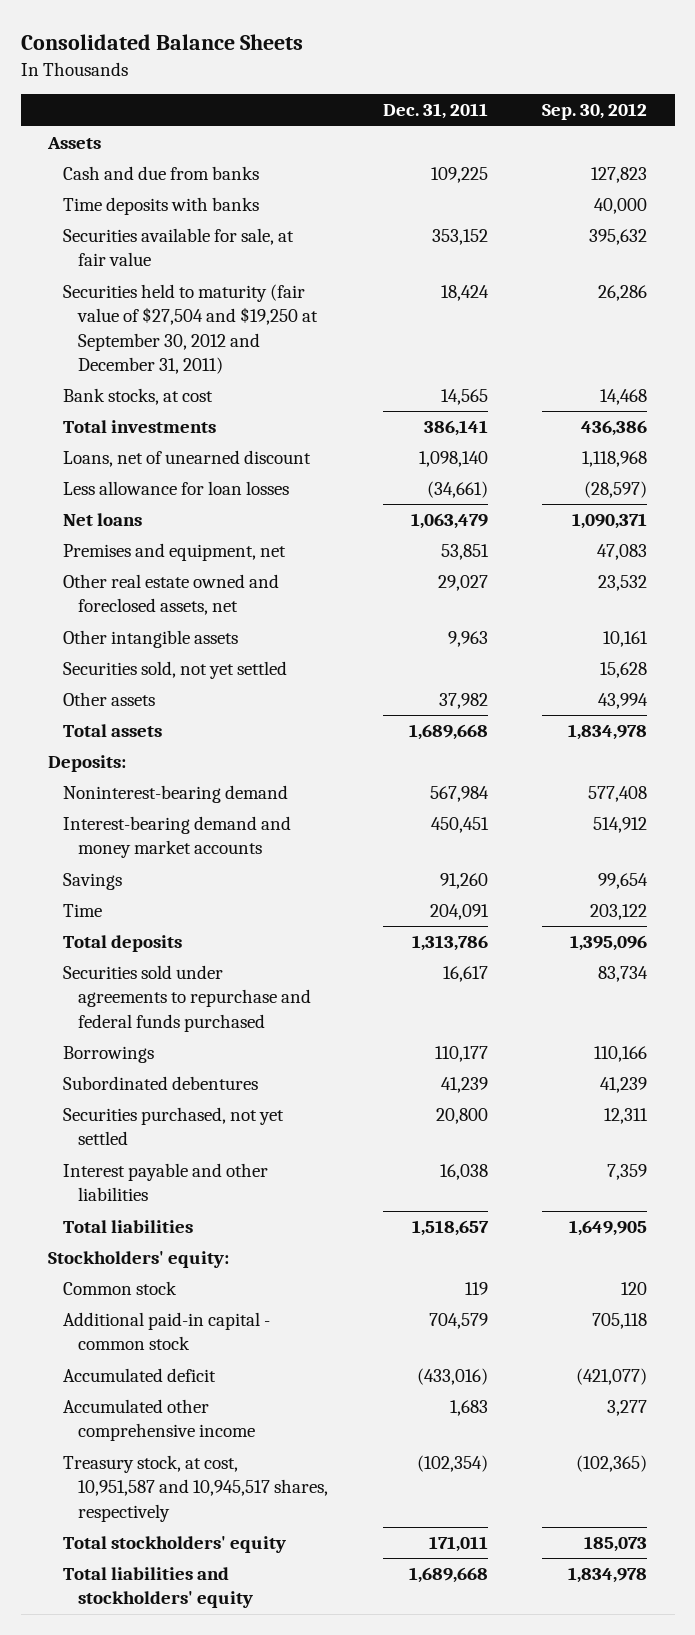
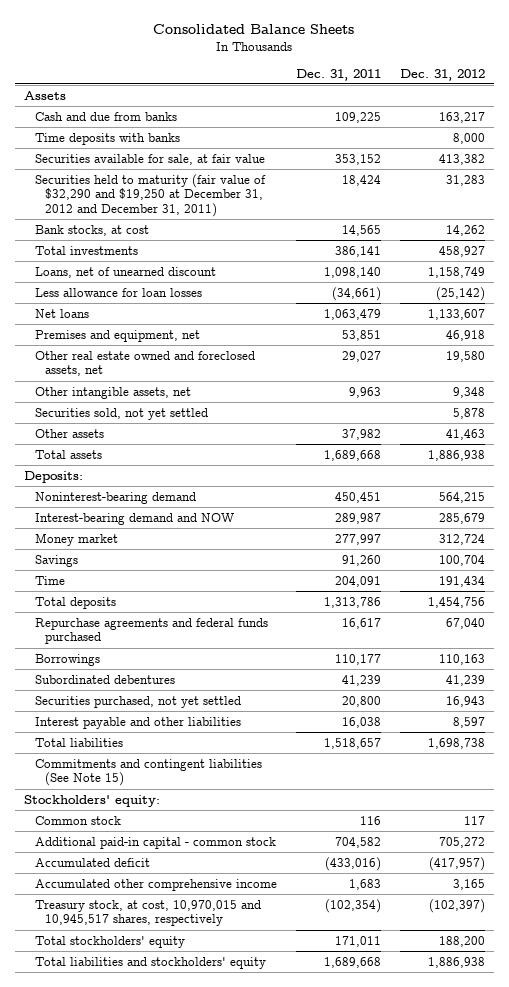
- | Dec. 31, 2011 | Sep. 30, 2012
+ | Dec. 31, 2011 | Dec. 31, 2012
- Securities held to maturity (fair value of $27,504 and $19,250 at September 30, 2012 and December 31, 2011) | 18,424 | 26,286
+ Securities held to maturity (fair value of $32,290 and $19,250 at December 31, 2012 and December 31, 2011) | 18,424 | 31,283
- Other intangible assets | 9,963 | 10,161
+ Other intangible assets, net | 9,963 | 9,348
- Noninterest-bearing demand | 567,984 | 577,408
- Interest-bearing demand and money market accounts | 450,451 | 514,912
+ Noninterest-bearing demand | 450,451 | 564,215
+ Interest-bearing demand and NOW | 289,987 | 285,679
+ Money market | 277,997 | 312,724
- Securities sold under agreements to repurchase and federal funds purchased | 16,617 | 83,734
+ Repurchase agreements and federal funds purchased | 16,617 | 67,040
+ Commitments and contingent liabilities (See Note 15)
- Common stock | 119 | 120
- Additional paid-in capital - common stock | 704,579 | 705,118
+ Common stock | 116 | 117
+ Additional paid-in capital - common stock | 704,582 | 705,272
- Treasury stock, at cost, 10,951,587 and 10,945,517 shares, respectively | (102,354) | (102,365)
+ Treasury stock, at cost, 10,970,015 and 10,945,517 shares, respectively | (102,354) | (102,397)

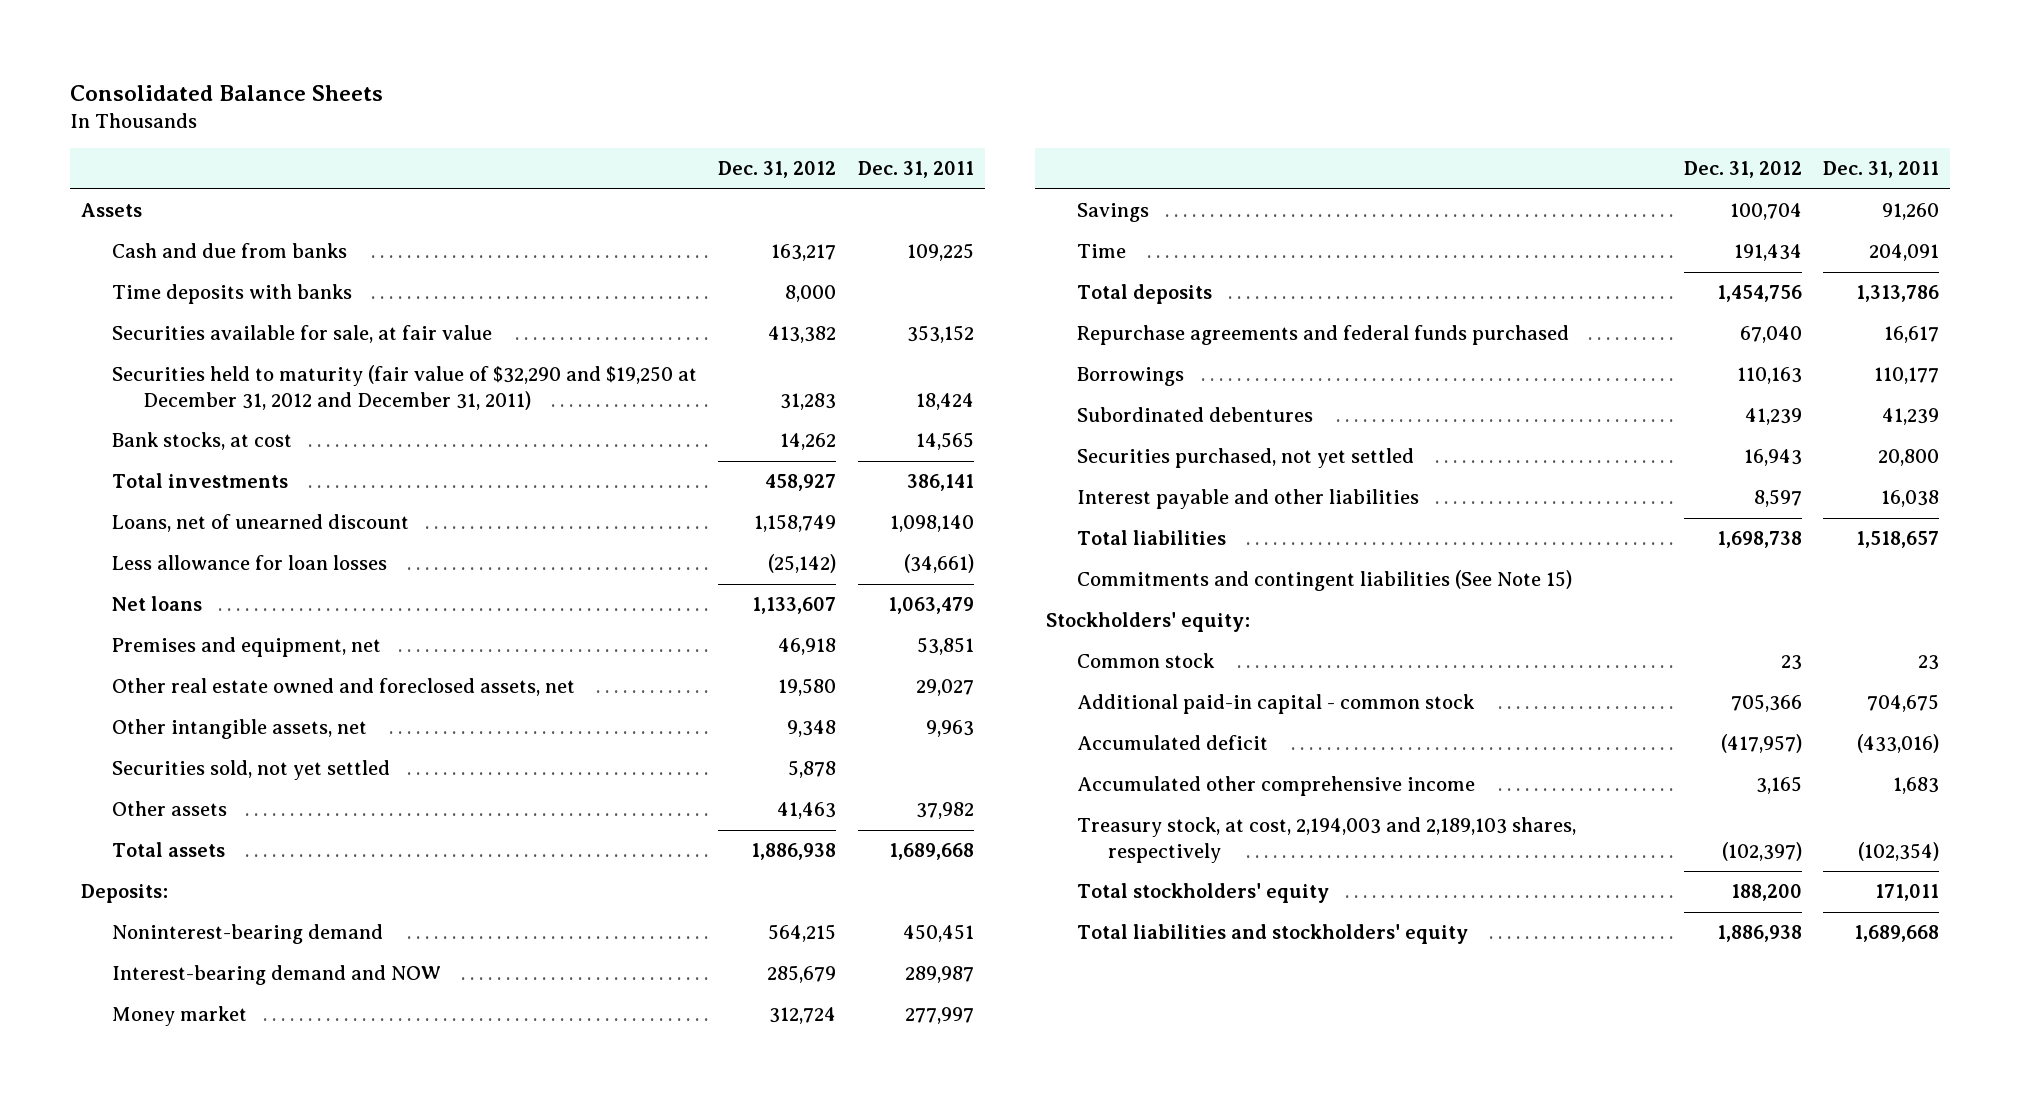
- | Dec. 31, 2011 | Dec. 31, 2012
+ | Dec. 31, 2012 | Dec. 31, 2011
- Common stock | 116 | 117
- Additional paid-in capital - common stock | 704,582 | 705,272
+ Common stock | 23 | 23
+ Additional paid-in capital - common stock | 705,366 | 704,675
- Treasury stock, at cost, 10,970,015 and 10,945,517 shares, respectively | (102,354) | (102,397)
+ Treasury stock, at cost, 2,194,003 and 2,189,103 shares, respectively | (102,397) | (102,354)

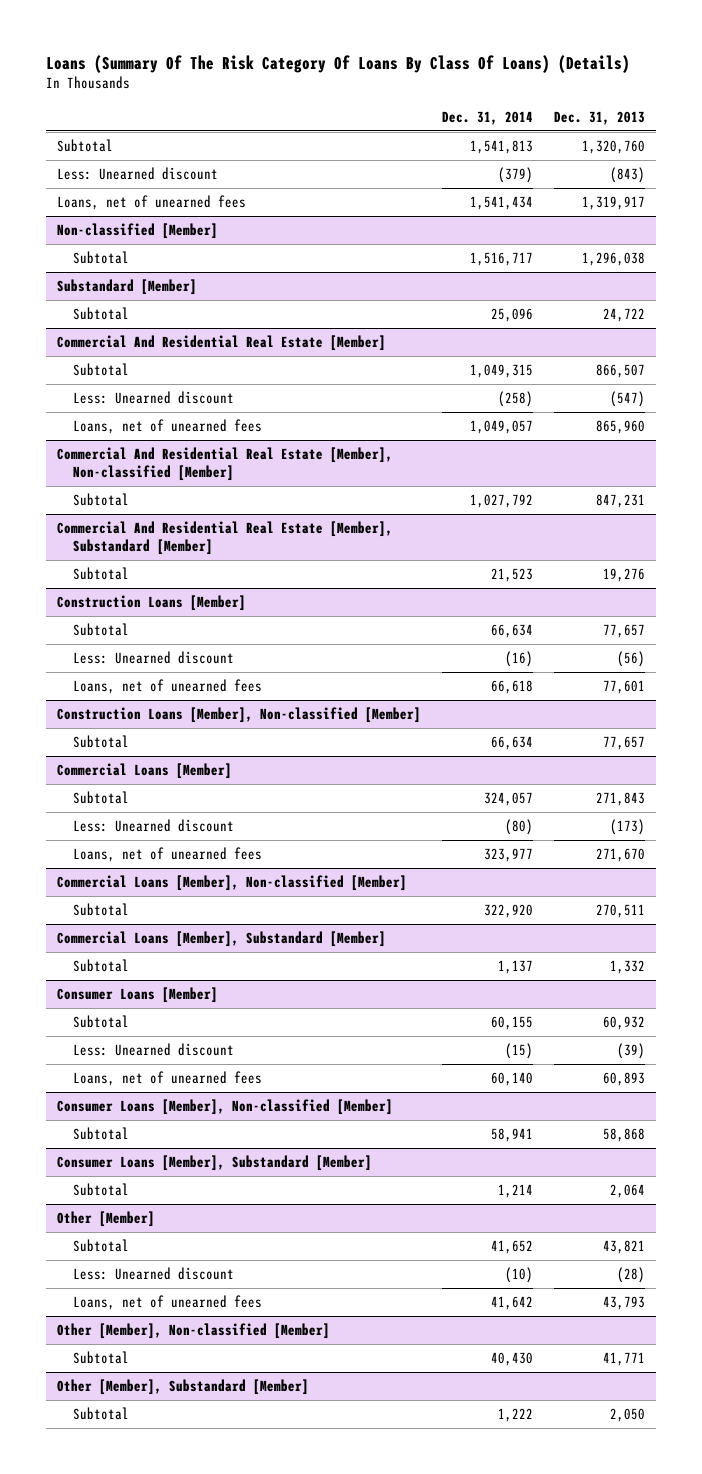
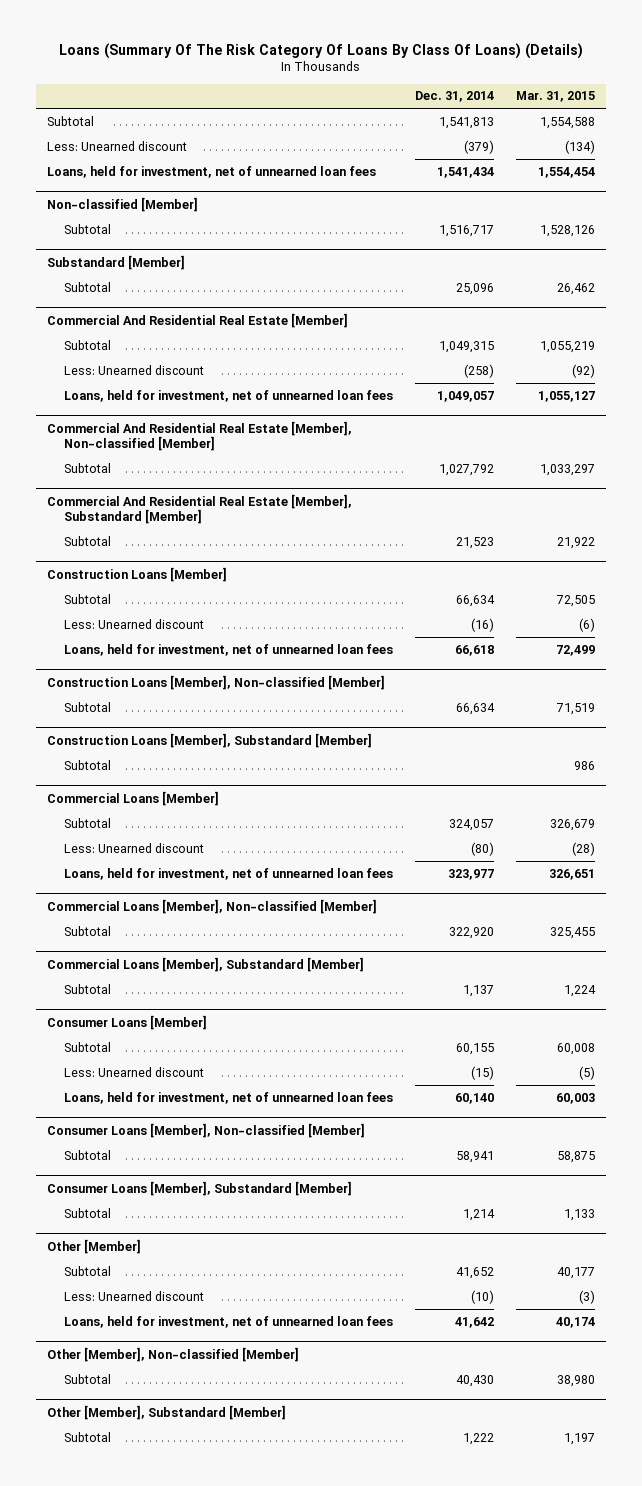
- | Dec. 31, 2014 | Dec. 31, 2013
+ | Dec. 31, 2014 | Mar. 31, 2015
- Loans, net of unearned fees | 1,541,434 | 1,319,917
+ Loans, held for investment, net of unnearned loan fees | 1,541,434 | 1,554,454
@ Commercial And Residential Real Estate [Member]
- Loans, net of unearned fees | 1,049,057 | 865,960
+ Loans, held for investment, net of unnearned loan fees | 1,049,057 | 1,055,127
@ Construction Loans [Member]
- Loans, net of unearned fees | 66,618 | 77,601
+ Loans, held for investment, net of unnearned loan fees | 66,618 | 72,499
+ Construction Loans [Member], Substandard [Member]
+ Subtotal | | 986
@ Commercial Loans [Member]
- Loans, net of unearned fees | 323,977 | 271,670
+ Loans, held for investment, net of unnearned loan fees | 323,977 | 326,651
@ Consumer Loans [Member]
- Loans, net of unearned fees | 60,140 | 60,893
+ Loans, held for investment, net of unnearned loan fees | 60,140 | 60,003
@ Other [Member]
- Loans, net of unearned fees | 41,642 | 43,793
+ Loans, held for investment, net of unnearned loan fees | 41,642 | 40,174

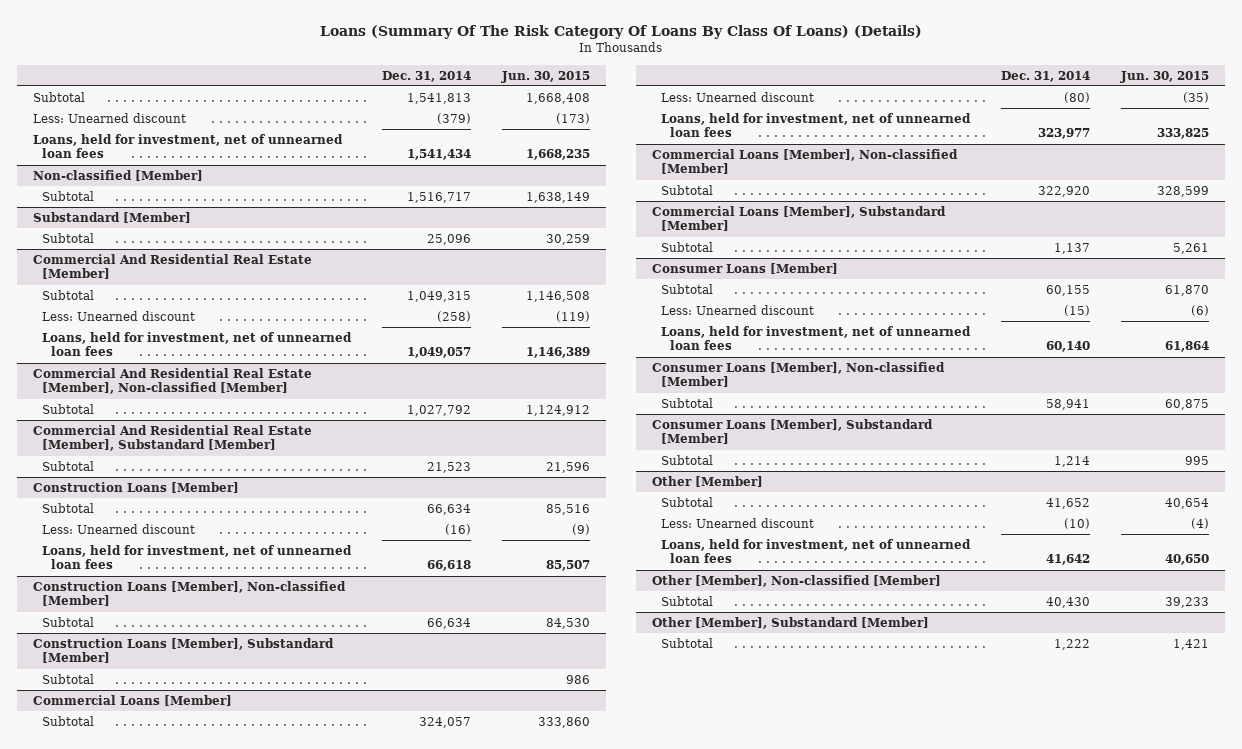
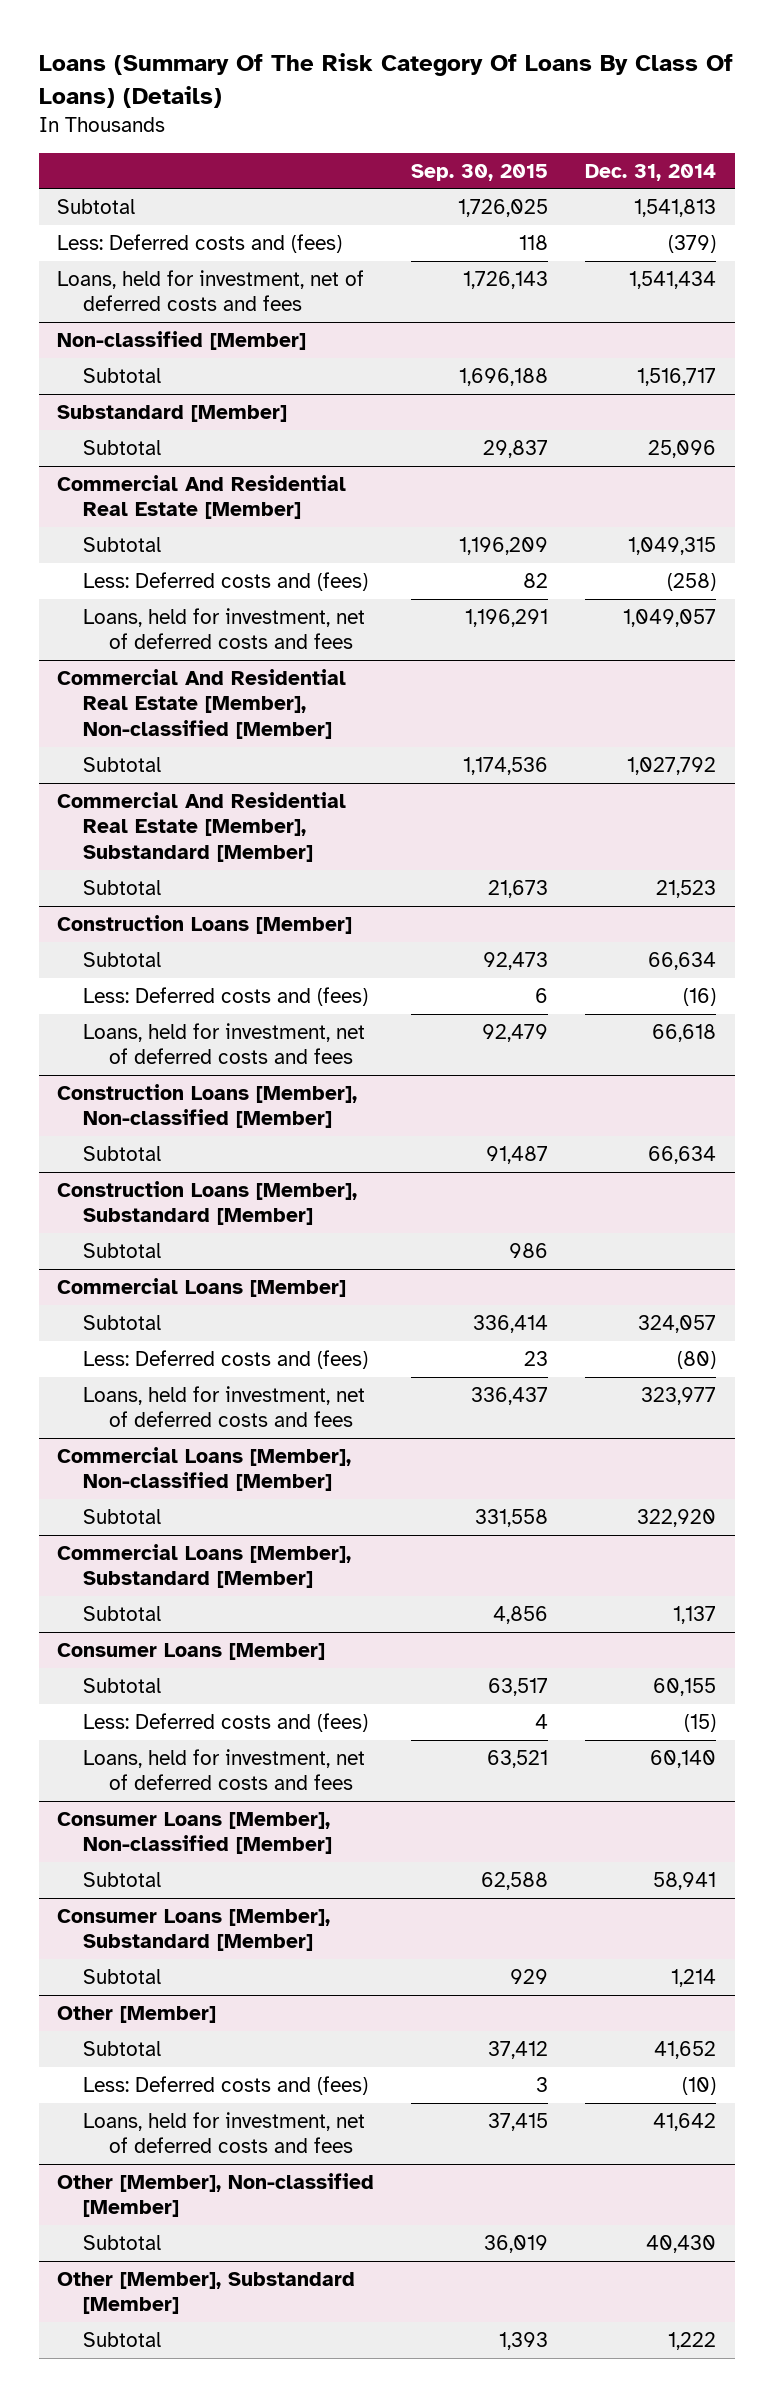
- | Dec. 31, 2014 | Jun. 30, 2015
+ | Sep. 30, 2015 | Dec. 31, 2014
- Less: Unearned discount | (379) | (173)
- Loans, held for investment, net of unnearned loan fees | 1,541,434 | 1,668,235
+ Less: Deferred costs and (fees) | 118 | (379)
+ Loans, held for investment, net of deferred costs and fees | 1,726,143 | 1,541,434
@ Commercial And Residential Real Estate [Member]
- Less: Unearned discount | (258) | (119)
- Loans, held for investment, net of unnearned loan fees | 1,049,057 | 1,146,389
+ Less: Deferred costs and (fees) | 82 | (258)
+ Loans, held for investment, net of deferred costs and fees | 1,196,291 | 1,049,057
@ Construction Loans [Member]
- Less: Unearned discount | (16) | (9)
- Loans, held for investment, net of unnearned loan fees | 66,618 | 85,507
+ Less: Deferred costs and (fees) | 6 | (16)
+ Loans, held for investment, net of deferred costs and fees | 92,479 | 66,618
@ Commercial Loans [Member]
- Less: Unearned discount | (80) | (35)
- Loans, held for investment, net of unnearned loan fees | 323,977 | 333,825
+ Less: Deferred costs and (fees) | 23 | (80)
+ Loans, held for investment, net of deferred costs and fees | 336,437 | 323,977
@ Consumer Loans [Member]
- Less: Unearned discount | (15) | (6)
- Loans, held for investment, net of unnearned loan fees | 60,140 | 61,864
+ Less: Deferred costs and (fees) | 4 | (15)
+ Loans, held for investment, net of deferred costs and fees | 63,521 | 60,140
@ Other [Member]
- Less: Unearned discount | (10) | (4)
- Loans, held for investment, net of unnearned loan fees | 41,642 | 40,650
+ Less: Deferred costs and (fees) | 3 | (10)
+ Loans, held for investment, net of deferred costs and fees | 37,415 | 41,642

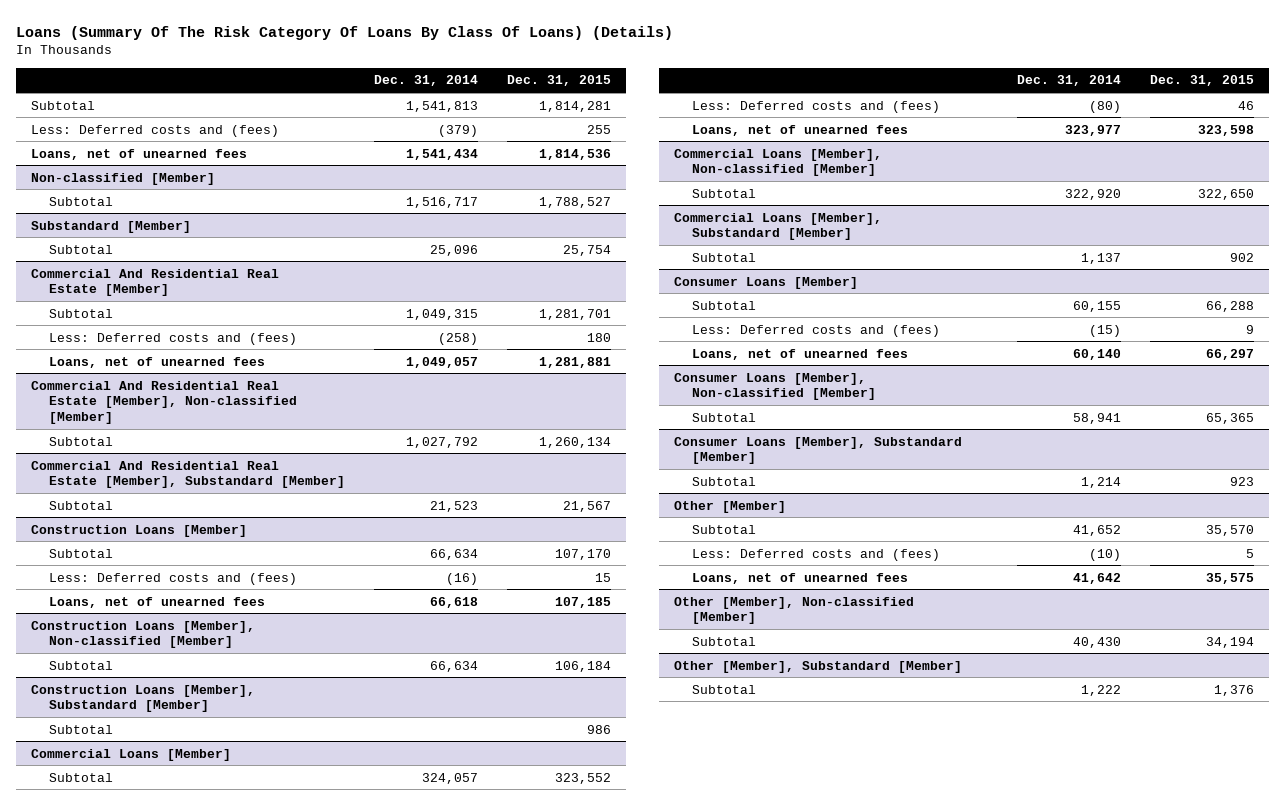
- | Sep. 30, 2015 | Dec. 31, 2014
+ | Dec. 31, 2014 | Dec. 31, 2015
- Loans, held for investment, net of deferred costs and fees | 1,726,143 | 1,541,434
+ Loans, net of unearned fees | 1,541,434 | 1,814,536
@ Commercial And Residential Real Estate [Member]
- Loans, held for investment, net of deferred costs and fees | 1,196,291 | 1,049,057
+ Loans, net of unearned fees | 1,049,057 | 1,281,881
@ Construction Loans [Member]
- Loans, held for investment, net of deferred costs and fees | 92,479 | 66,618
+ Loans, net of unearned fees | 66,618 | 107,185
@ Commercial Loans [Member]
- Loans, held for investment, net of deferred costs and fees | 336,437 | 323,977
+ Loans, net of unearned fees | 323,977 | 323,598
@ Consumer Loans [Member]
- Loans, held for investment, net of deferred costs and fees | 63,521 | 60,140
+ Loans, net of unearned fees | 60,140 | 66,297
@ Other [Member]
- Loans, held for investment, net of deferred costs and fees | 37,415 | 41,642
+ Loans, net of unearned fees | 41,642 | 35,575

